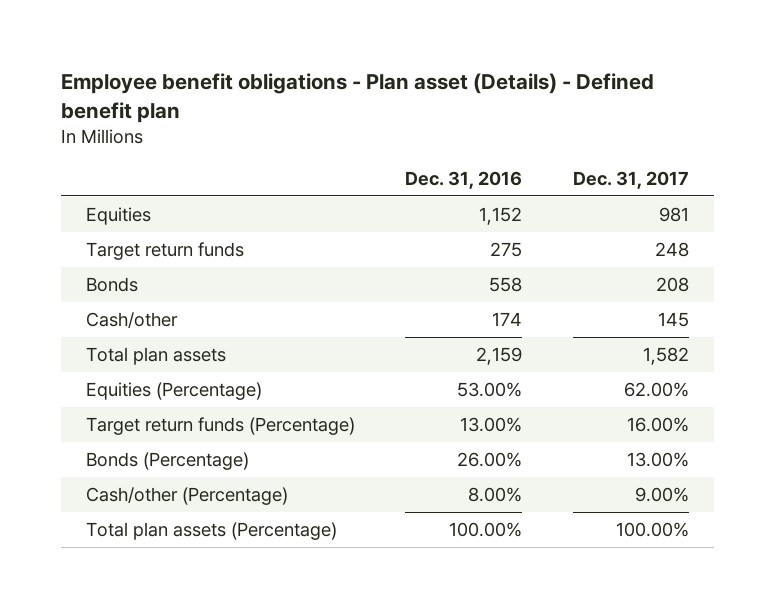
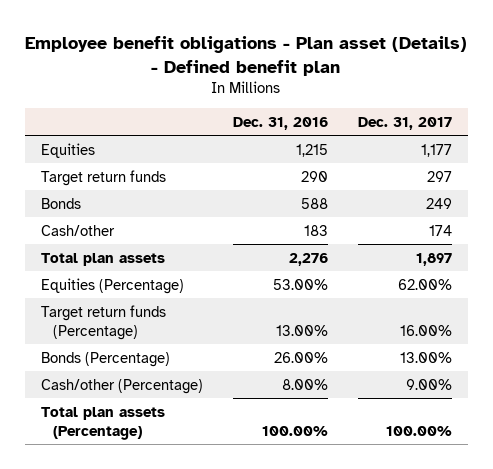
- Equities | 1,152 | 981
- Target return funds | 275 | 248
- Bonds | 558 | 208
- Cash/other | 174 | 145
- Total plan assets | 2,159 | 1,582
+ Equities | 1,215 | 1,177
+ Target return funds | 290 | 297
+ Bonds | 588 | 249
+ Cash/other | 183 | 174
+ Total plan assets | 2,276 | 1,897

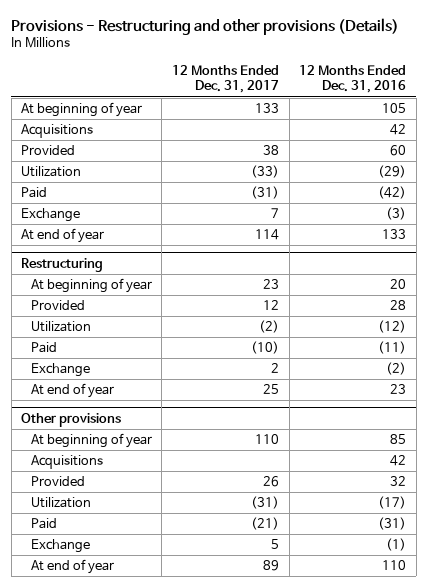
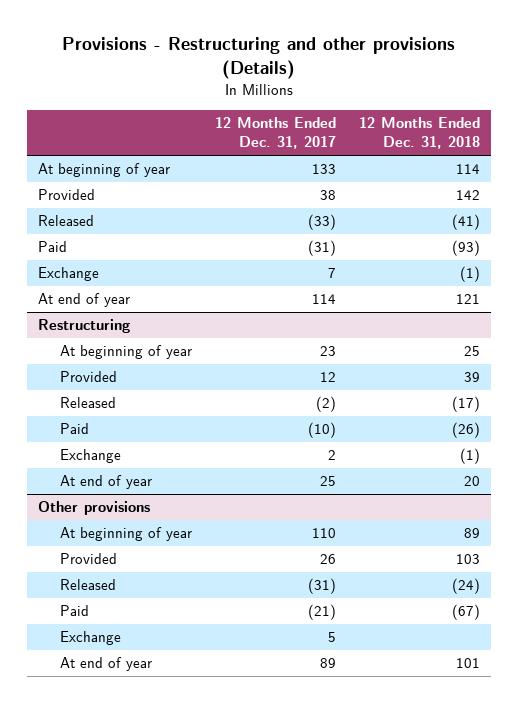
- | 12 Months Ended Dec. 31, 2017 | 12 Months Ended Dec. 31, 2016
+ | 12 Months Ended Dec. 31, 2017 | 12 Months Ended Dec. 31, 2018
- Acquisitions | | 42
- Utilization | (33) | (29)
+ Released | (33) | (41)
@ Restructuring
- Utilization | (2) | (12)
+ Released | (2) | (17)
@ Other provisions
- Acquisitions | | 42
- Utilization | (31) | (17)
+ Released | (31) | (24)

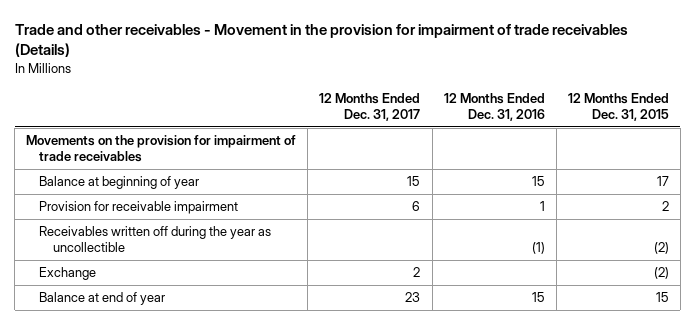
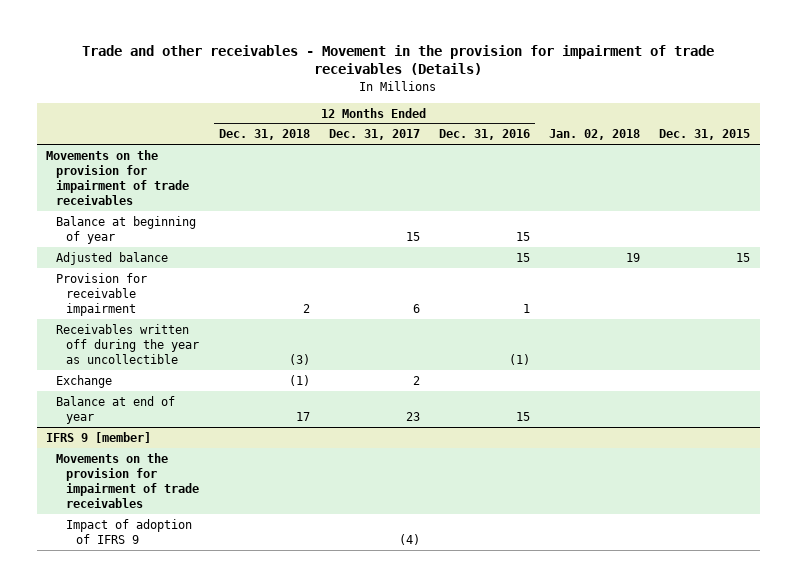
- | 12 Months Ended Dec. 31, 2017 | 12 Months Ended Dec. 31, 2016 | 12 Months Ended Dec. 31, 2015
+ | 12 Months Ended Dec. 31, 2018 | 12 Months Ended Dec. 31, 2017 | 12 Months Ended Dec. 31, 2016 | Jan. 02, 2018 | Dec. 31, 2015
+ Adjusted balance | | | 15 | 19 | 15
+ IFRS 9 [member]
+ Movements on the provision for impairment of trade receivables
+ Impact of adoption of IFRS 9 | | (4) | | |

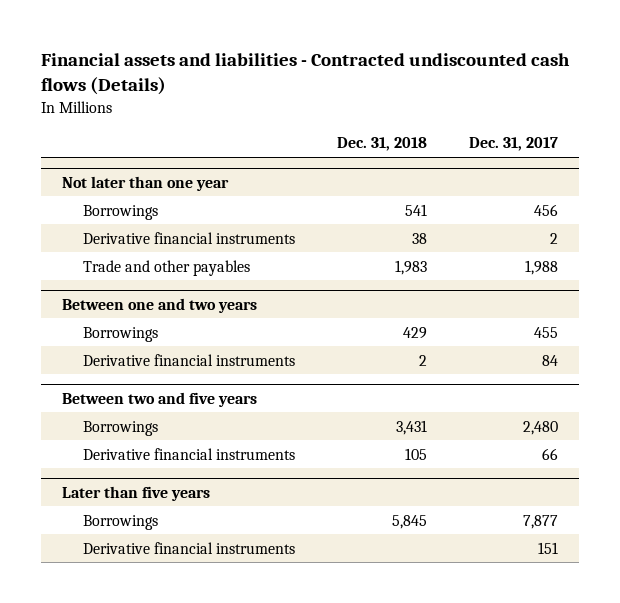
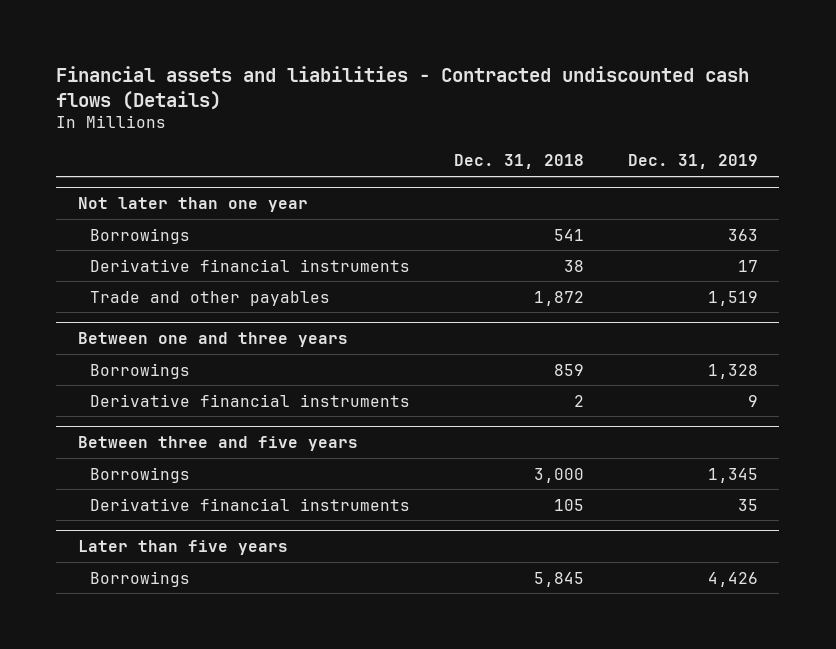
- | Dec. 31, 2018 | Dec. 31, 2017
+ | Dec. 31, 2018 | Dec. 31, 2019
@ Not later than one year
- Trade and other payables | 1,983 | 1,988
- Between one and two years
- Borrowings | 429 | 455
@ Not later than one year
+ Trade and other payables | 1,872 | 1,519
+ Between one and three years
+ Borrowings | 859 | 1,328
- Between two and five years
- Borrowings | 3,431 | 2,480
+ Between three and five years
+ Borrowings | 3,000 | 1,345
@ Later than five years
- Derivative financial instruments | | 151

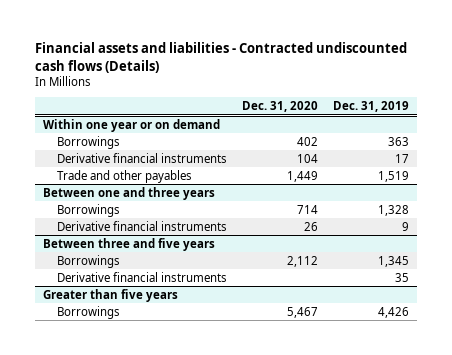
- | Dec. 31, 2018 | Dec. 31, 2019
+ | Dec. 31, 2020 | Dec. 31, 2019
- Not later than one year
+ Within one year or on demand
- Later than five years
+ Greater than five years

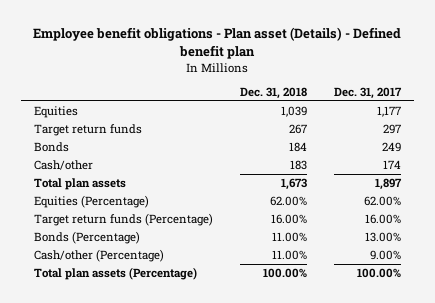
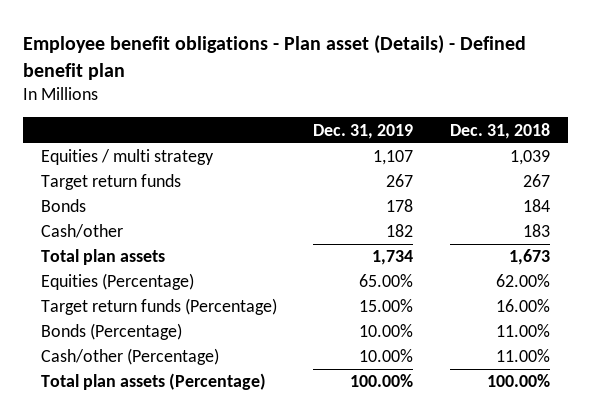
- | Dec. 31, 2018 | Dec. 31, 2017
+ | Dec. 31, 2019 | Dec. 31, 2018
- Equities | 1,039 | 1,177
+ Equities / multi strategy | 1,107 | 1,039

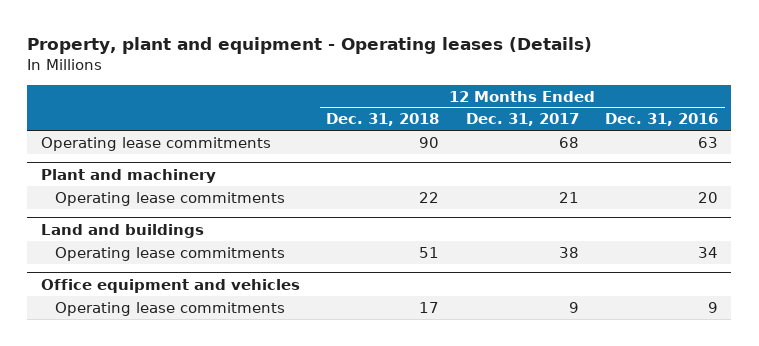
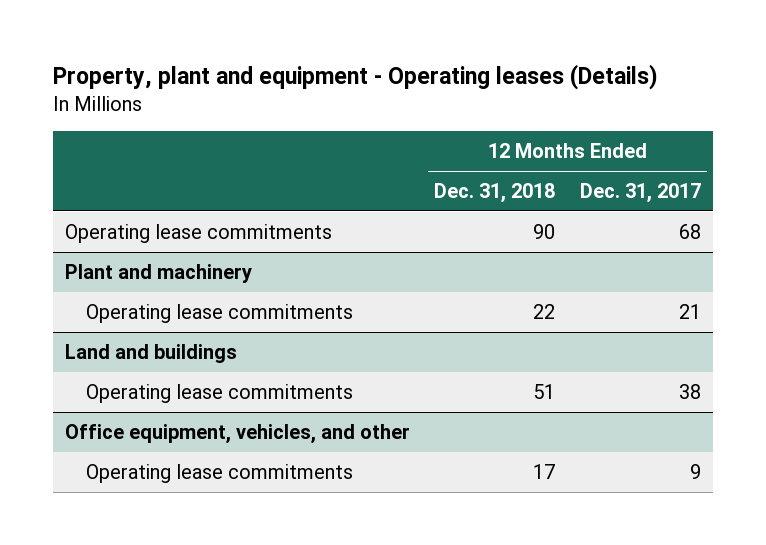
- | 12 Months Ended Dec. 31, 2018 | 12 Months Ended Dec. 31, 2017 | 12 Months Ended Dec. 31, 2016
+ | 12 Months Ended Dec. 31, 2018 | 12 Months Ended Dec. 31, 2017
- Office equipment and vehicles
+ Office equipment, vehicles, and other

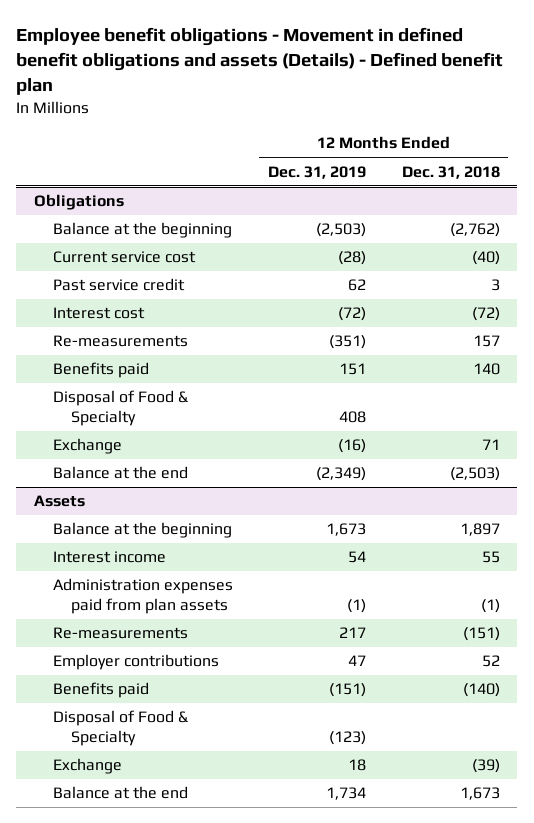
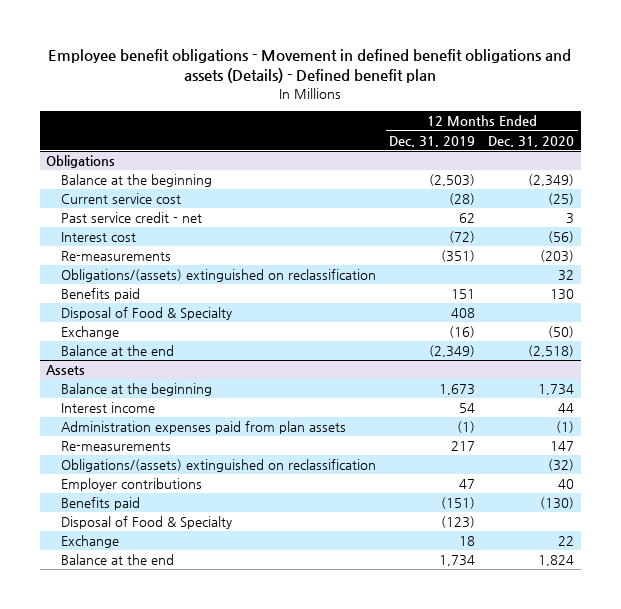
- | 12 Months Ended Dec. 31, 2019 | 12 Months Ended Dec. 31, 2018
+ | 12 Months Ended Dec. 31, 2019 | 12 Months Ended Dec. 31, 2020
@ Obligations
- Past service credit | 62 | 3
+ Past service credit - net | 62 | 3
+ Obligations/(assets) extinguished on reclassification | | 32
@ Assets
+ Obligations/(assets) extinguished on reclassification | | (32)

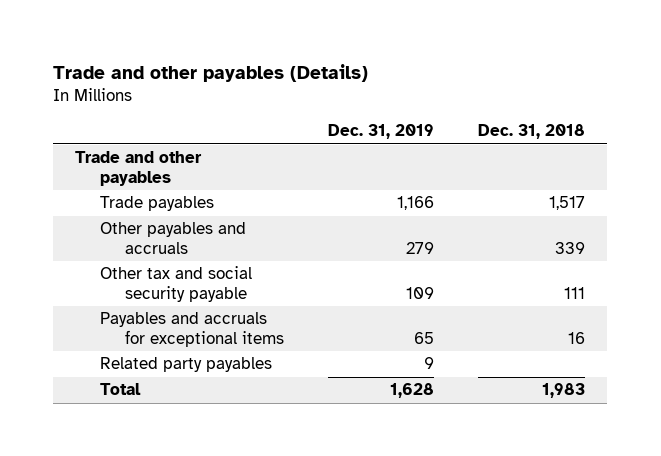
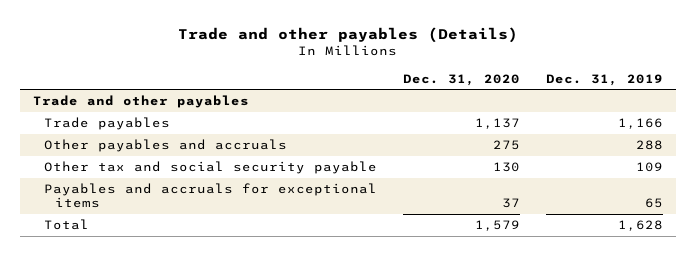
- | Dec. 31, 2019 | Dec. 31, 2018
+ | Dec. 31, 2020 | Dec. 31, 2019
- Other payables and accruals | 279 | 339
+ Other payables and accruals | 275 | 288
- Related party payables | 9 |

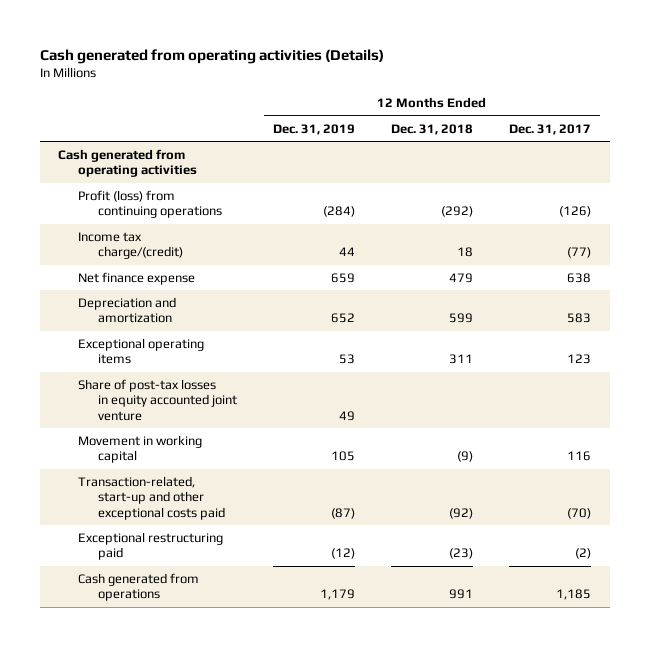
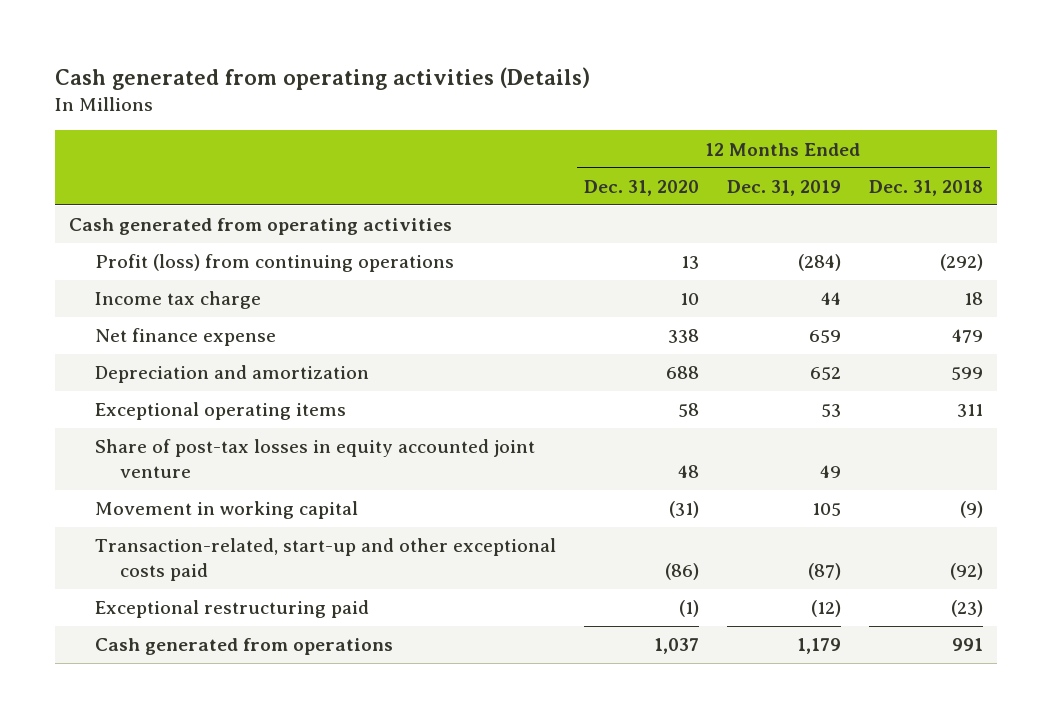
- | 12 Months Ended Dec. 31, 2019 | 12 Months Ended Dec. 31, 2018 | 12 Months Ended Dec. 31, 2017
+ | 12 Months Ended Dec. 31, 2020 | 12 Months Ended Dec. 31, 2019 | 12 Months Ended Dec. 31, 2018
- Income tax charge/(credit) | 44 | 18 | (77)
+ Income tax charge | 10 | 44 | 18

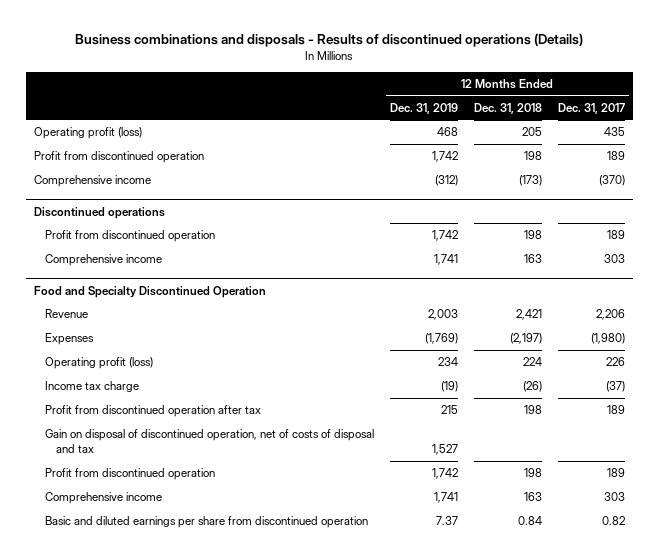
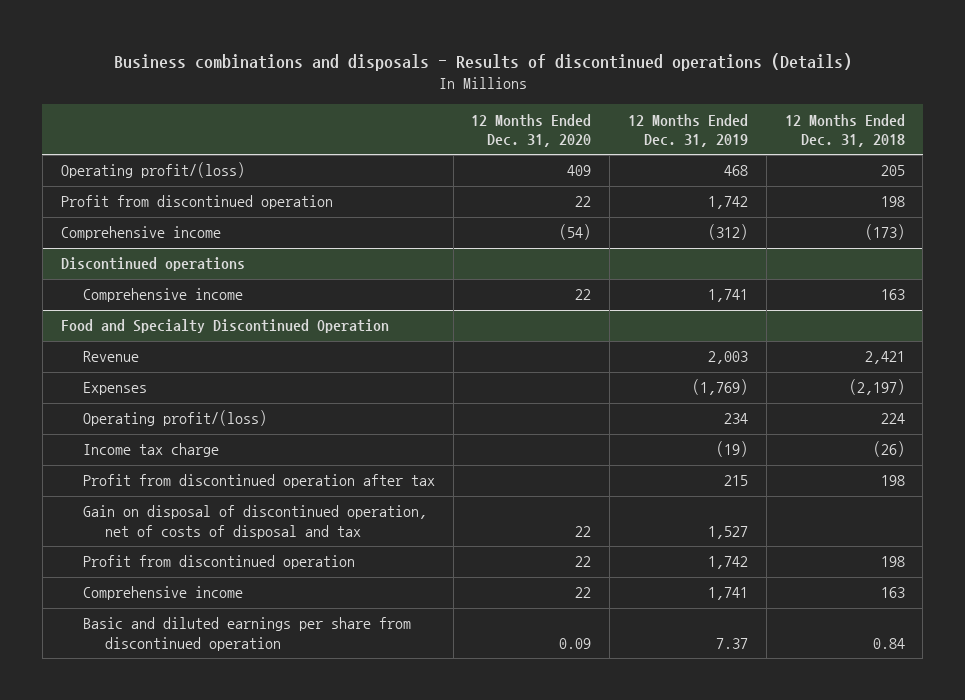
- | 12 Months Ended Dec. 31, 2019 | 12 Months Ended Dec. 31, 2018 | 12 Months Ended Dec. 31, 2017
+ | 12 Months Ended Dec. 31, 2020 | 12 Months Ended Dec. 31, 2019 | 12 Months Ended Dec. 31, 2018
- Operating profit (loss) | 468 | 205 | 435
+ Operating profit/(loss) | 409 | 468 | 205
@ Discontinued operations
- Profit from discontinued operation | 1,742 | 198 | 189
@ Food and Specialty Discontinued Operation
- Operating profit (loss) | 234 | 224 | 226
+ Operating profit/(loss) | | 234 | 224

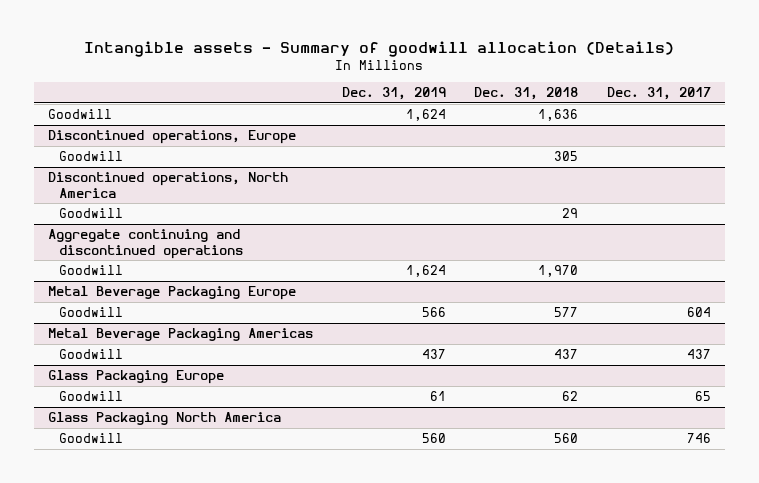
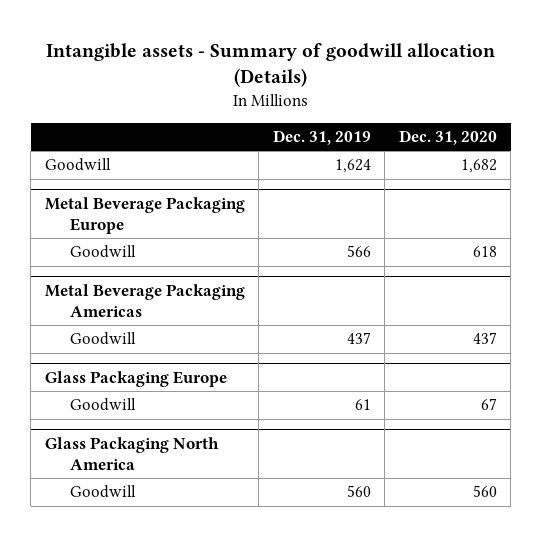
- | Dec. 31, 2019 | Dec. 31, 2018 | Dec. 31, 2017
+ | Dec. 31, 2019 | Dec. 31, 2020
- Discontinued operations, Europe
- Goodwill | | 305 |
- Discontinued operations, North America
- Goodwill | | 29 |
- Aggregate continuing and discontinued operations
- Goodwill | 1,624 | 1,970 |

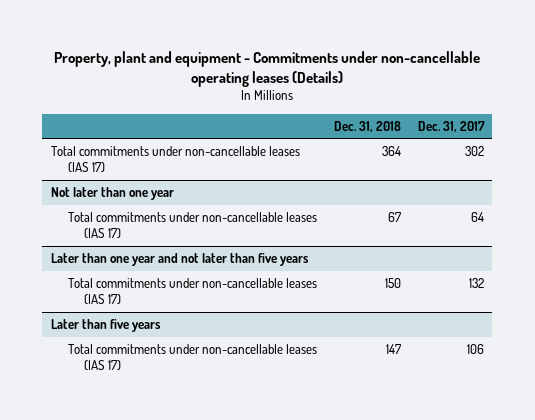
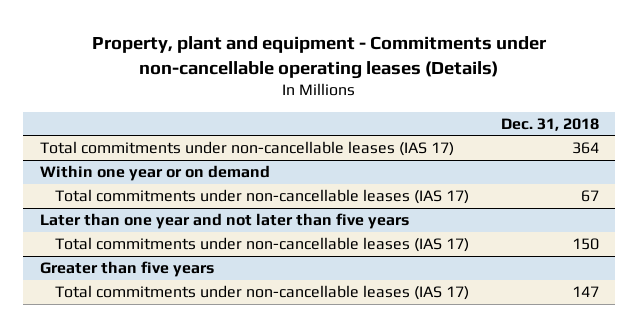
- | Dec. 31, 2018 | Dec. 31, 2017
+ | Dec. 31, 2018
- Not later than one year
+ Within one year or on demand
- Later than five years
+ Greater than five years

